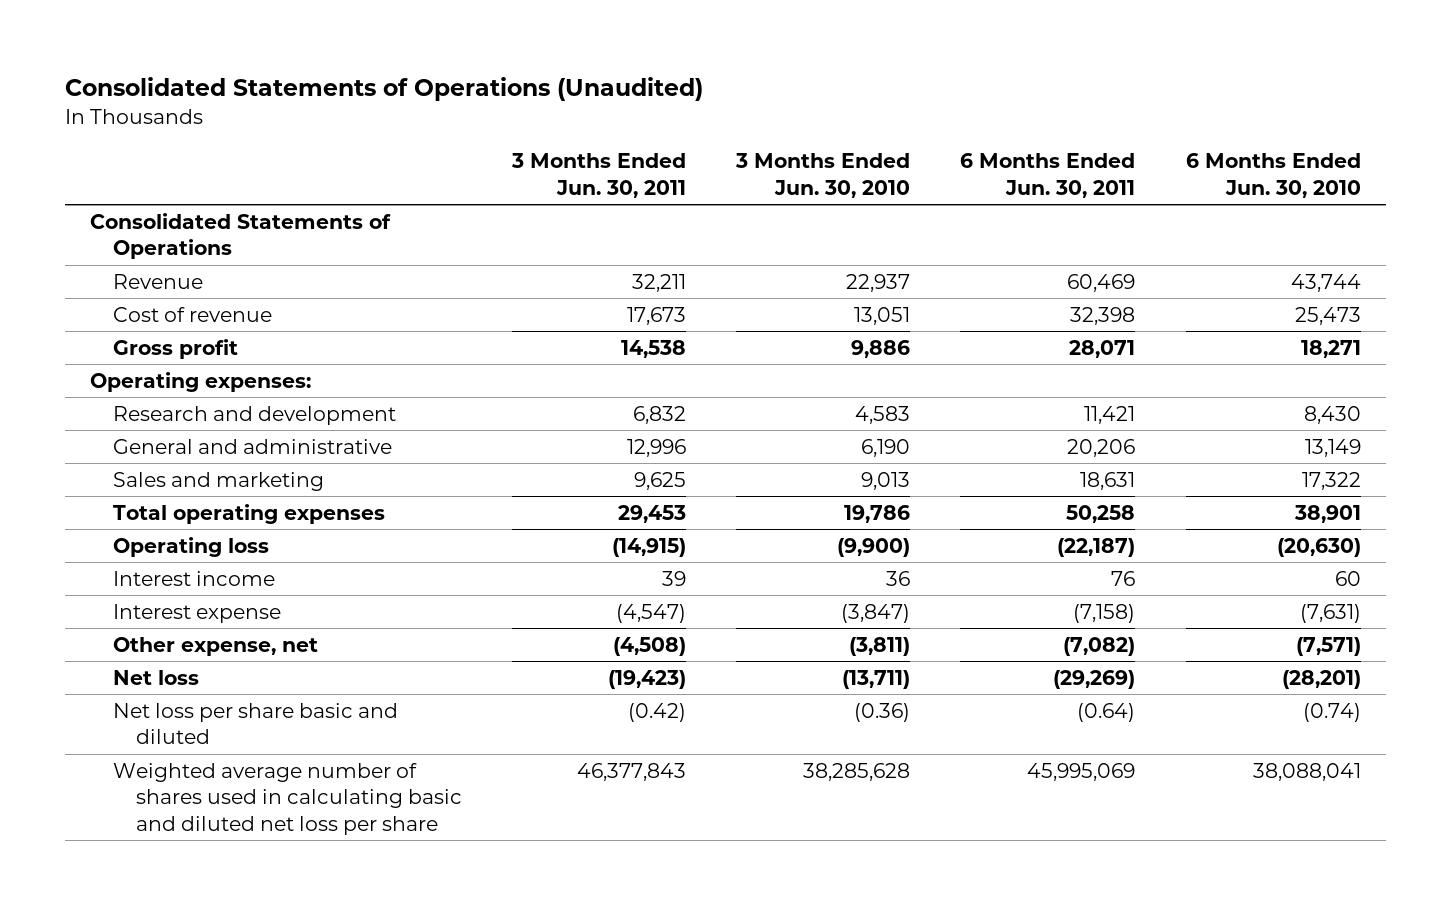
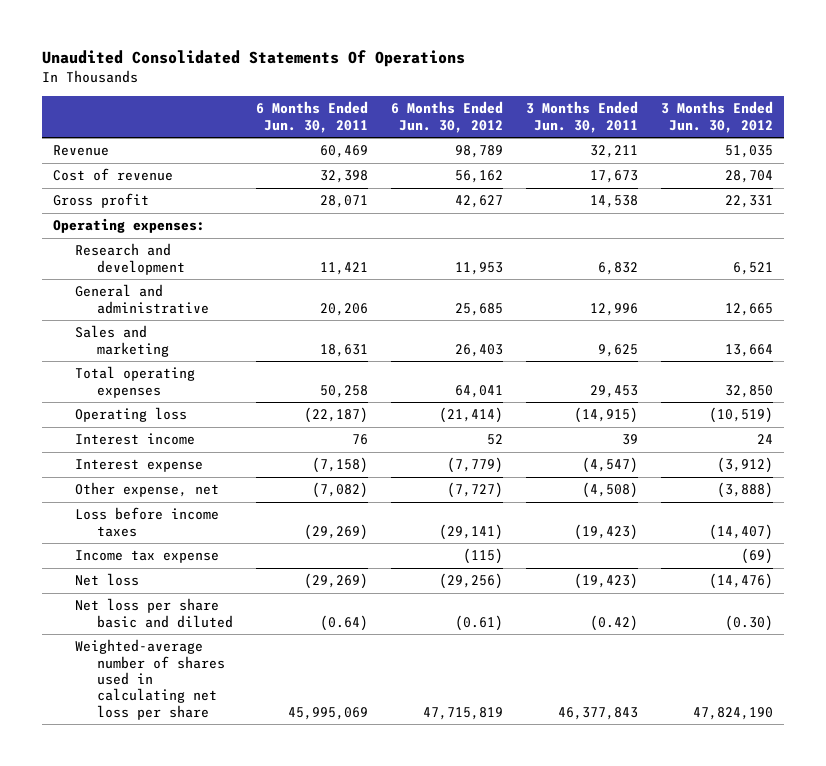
- Consolidated Statements of Operations (Unaudited)
+ Unaudited Consolidated Statements Of Operations
- | 3 Months Ended Jun. 30, 2011 | 3 Months Ended Jun. 30, 2010 | 6 Months Ended Jun. 30, 2011 | 6 Months Ended Jun. 30, 2010
+ | 6 Months Ended Jun. 30, 2011 | 6 Months Ended Jun. 30, 2012 | 3 Months Ended Jun. 30, 2011 | 3 Months Ended Jun. 30, 2012
- Consolidated Statements of Operations
+ Loss before income taxes | (29,269) | (29,141) | (19,423) | (14,407)
+ Income tax expense | | (115) | | (69)
- Weighted average number of shares used in calculating basic and diluted net loss per share | 46,377,843 | 38,285,628 | 45,995,069 | 38,088,041
+ Weighted-average number of shares used in calculating net loss per share | 45,995,069 | 47,715,819 | 46,377,843 | 47,824,190

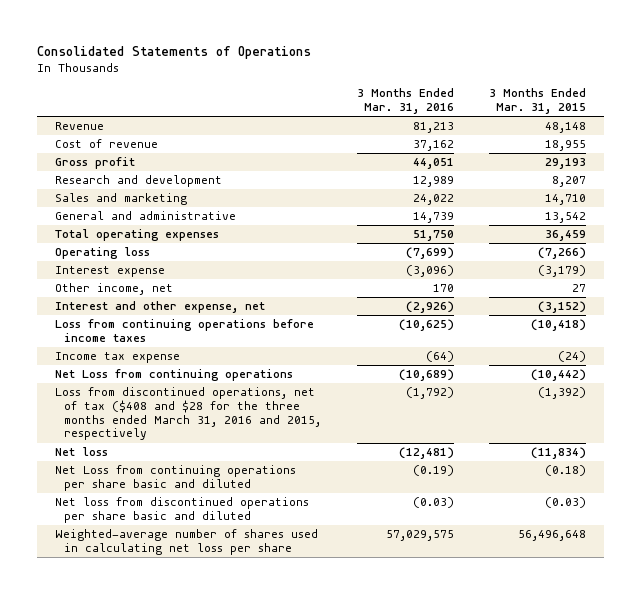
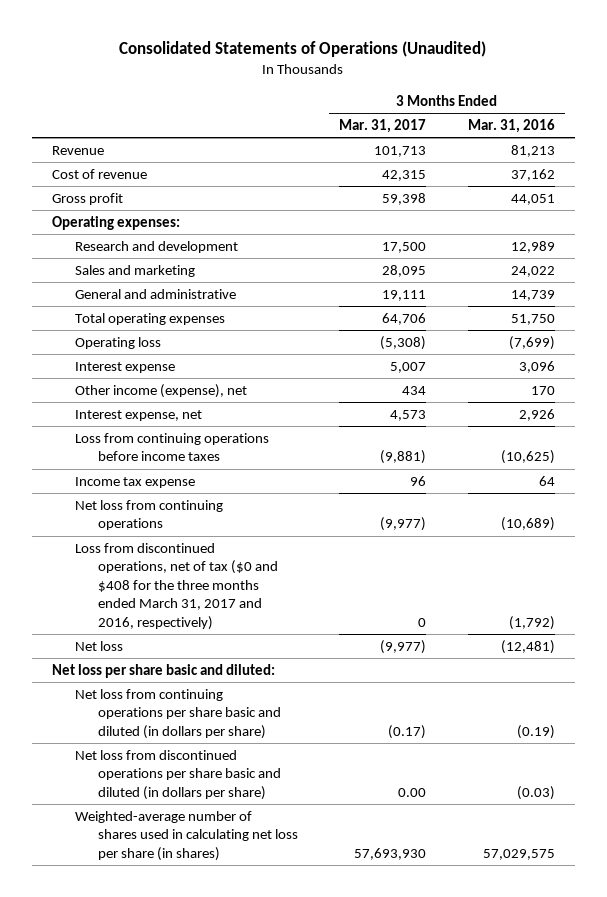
- Consolidated Statements of Operations
+ Consolidated Statements of Operations (Unaudited)
- | 3 Months Ended Mar. 31, 2016 | 3 Months Ended Mar. 31, 2015
+ | 3 Months Ended Mar. 31, 2017 | 3 Months Ended Mar. 31, 2016
+ Operating expenses:
- Interest expense | (3,096) | (3,179)
- Other income, net | 170 | 27
- Interest and other expense, net | (2,926) | (3,152)
+ Interest expense | 5,007 | 3,096
+ Other income (expense), net | 434 | 170
+ Interest expense, net | 4,573 | 2,926
- Income tax expense | (64) | (24)
- Net Loss from continuing operations | (10,689) | (10,442)
- Loss from discontinued operations, net of tax ($408 and $28 for the three months ended March 31, 2016 and 2015, respectively | (1,792) | (1,392)
+ Income tax expense | 96 | 64
+ Net loss from continuing operations | (9,977) | (10,689)
+ Loss from discontinued operations, net of tax ($0 and $408 for the three months ended March 31, 2017 and 2016, respectively) | 0 | (1,792)
- Net Loss from continuing operations per share basic and diluted | (0.19) | (0.18)
- Net loss from discontinued operations per share basic and diluted | (0.03) | (0.03)
- Weighted-average number of shares used in calculating net loss per share | 57,029,575 | 56,496,648
+ Net loss per share basic and diluted:
+ Net loss from continuing operations per share basic and diluted (in dollars per share) | (0.17) | (0.19)
+ Net loss from discontinued operations per share basic and diluted (in dollars per share) | 0.00 | (0.03)
+ Weighted-average number of shares used in calculating net loss per share (in shares) | 57,693,930 | 57,029,575

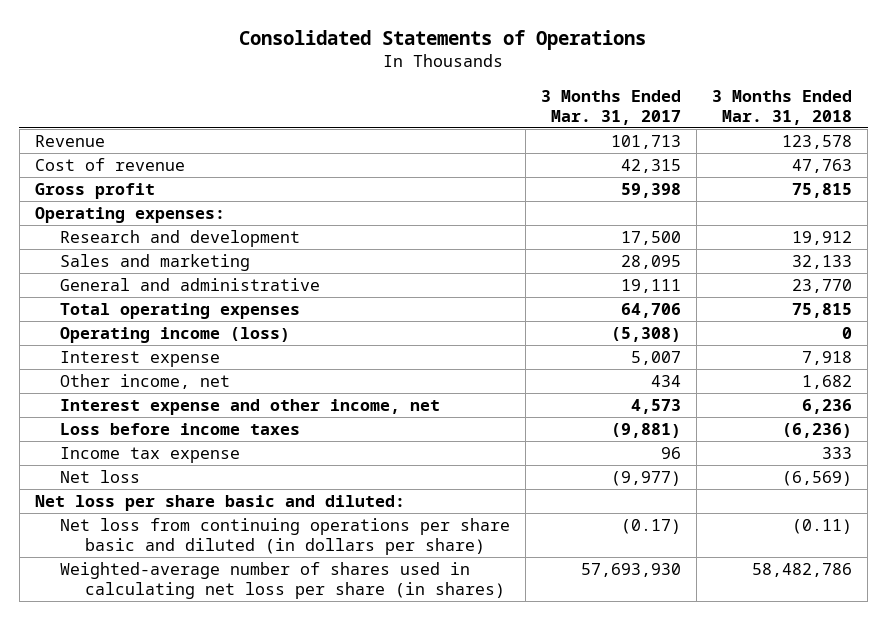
- Consolidated Statements of Operations (Unaudited)
+ Consolidated Statements of Operations
- | 3 Months Ended Mar. 31, 2017 | 3 Months Ended Mar. 31, 2016
+ | 3 Months Ended Mar. 31, 2017 | 3 Months Ended Mar. 31, 2018
- Operating loss | (5,308) | (7,699)
+ Operating income (loss) | (5,308) | 0
- Other income (expense), net | 434 | 170
- Interest expense, net | 4,573 | 2,926
- Loss from continuing operations before income taxes | (9,881) | (10,625)
+ Other income, net | 434 | 1,682
+ Interest expense and other income, net | 4,573 | 6,236
+ Loss before income taxes | (9,881) | (6,236)
- Net loss from continuing operations | (9,977) | (10,689)
- Loss from discontinued operations, net of tax ($0 and $408 for the three months ended March 31, 2017 and 2016, respectively) | 0 | (1,792)
- Net loss from discontinued operations per share basic and diluted (in dollars per share) | 0.00 | (0.03)

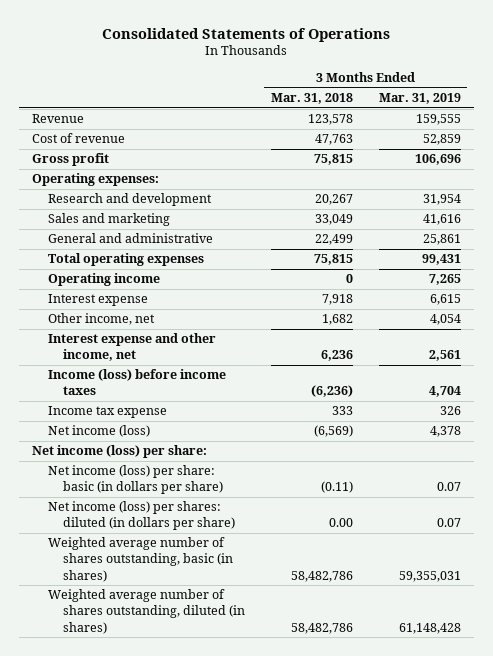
- | 3 Months Ended Mar. 31, 2017 | 3 Months Ended Mar. 31, 2018
+ | 3 Months Ended Mar. 31, 2018 | 3 Months Ended Mar. 31, 2019
- Research and development | 17,500 | 19,912
- Sales and marketing | 28,095 | 32,133
- General and administrative | 19,111 | 23,770
+ Research and development | 20,267 | 31,954
+ Sales and marketing | 33,049 | 41,616
+ General and administrative | 22,499 | 25,861
- Operating income (loss) | (5,308) | 0
+ Operating income | 0 | 7,265
- Loss before income taxes | (9,881) | (6,236)
+ Income (loss) before income taxes | (6,236) | 4,704
- Net loss | (9,977) | (6,569)
- Net loss per share basic and diluted:
- Net loss from continuing operations per share basic and diluted (in dollars per share) | (0.17) | (0.11)
- Weighted-average number of shares used in calculating net loss per share (in shares) | 57,693,930 | 58,482,786
+ Net income (loss) | (6,569) | 4,378
+ Net income (loss) per share:
+ Net income (loss) per share: basic (in dollars per share) | (0.11) | 0.07
+ Net income (loss) per shares: diluted (in dollars per share) | 0.00 | 0.07
+ Weighted average number of shares outstanding, basic (in shares) | 58,482,786 | 59,355,031
+ Weighted average number of shares outstanding, diluted (in shares) | 58,482,786 | 61,148,428

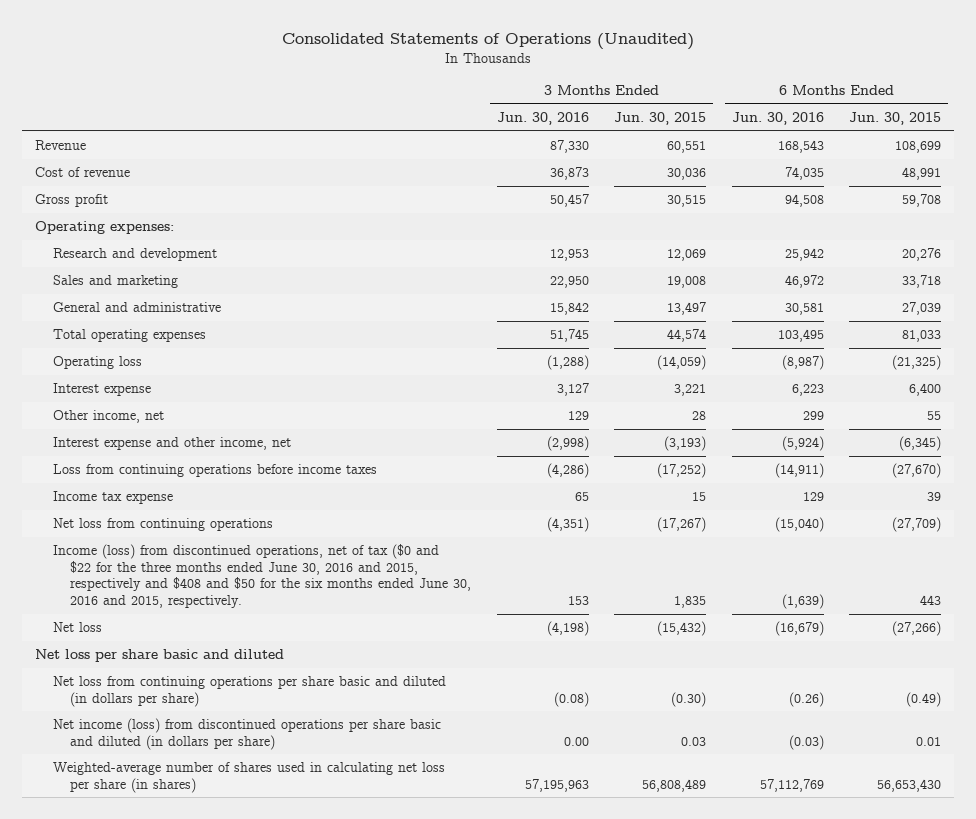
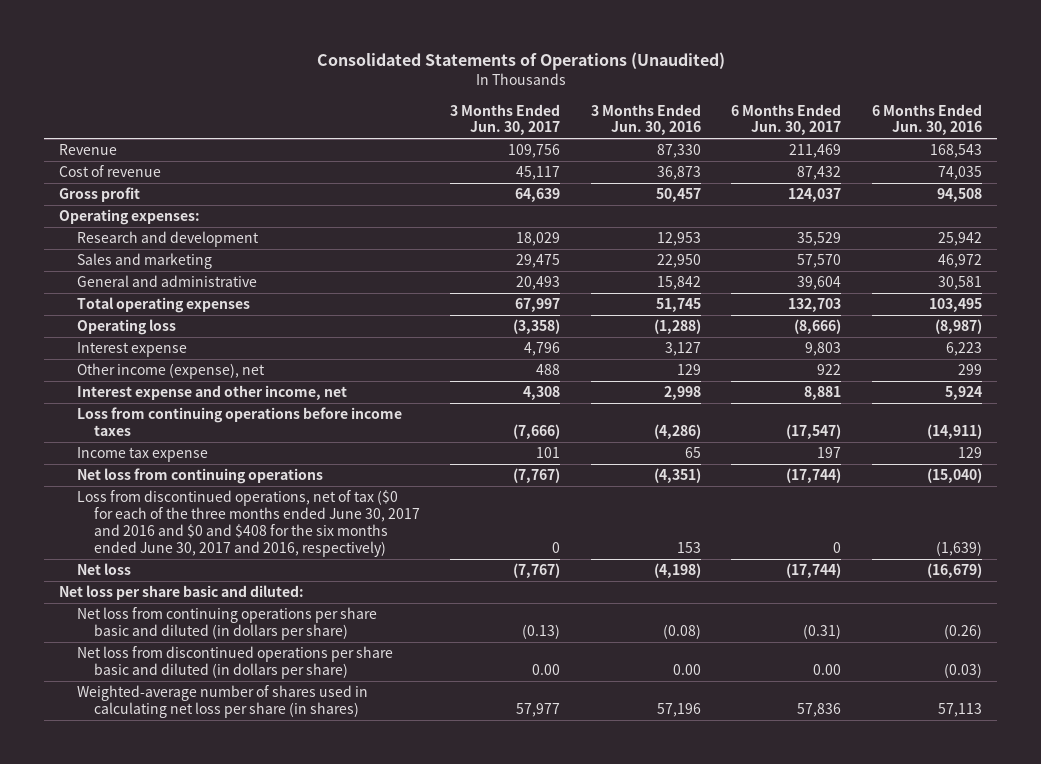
- | 3 Months Ended Jun. 30, 2016 | 3 Months Ended Jun. 30, 2015 | 6 Months Ended Jun. 30, 2016 | 6 Months Ended Jun. 30, 2015
+ | 3 Months Ended Jun. 30, 2017 | 3 Months Ended Jun. 30, 2016 | 6 Months Ended Jun. 30, 2017 | 6 Months Ended Jun. 30, 2016
- Other income, net | 129 | 28 | 299 | 55
- Interest expense and other income, net | (2,998) | (3,193) | (5,924) | (6,345)
+ Other income (expense), net | 488 | 129 | 922 | 299
+ Interest expense and other income, net | 4,308 | 2,998 | 8,881 | 5,924
- Income (loss) from discontinued operations, net of tax ($0 and $22 for the three months ended June 30, 2016 and 2015, respectively and $408 and $50 for the six months ended June 30, 2016 and 2015, respectively. | 153 | 1,835 | (1,639) | 443
+ Loss from discontinued operations, net of tax ($0 for each of the three months ended June 30, 2017 and 2016 and $0 and $408 for the six months ended June 30, 2017 and 2016, respectively) | 0 | 153 | 0 | (1,639)
- Net loss per share basic and diluted
+ Net loss per share basic and diluted:
- Net income (loss) from discontinued operations per share basic and diluted (in dollars per share) | 0.00 | 0.03 | (0.03) | 0.01
- Weighted-average number of shares used in calculating net loss per share (in shares) | 57,195,963 | 56,808,489 | 57,112,769 | 56,653,430
+ Net loss from discontinued operations per share basic and diluted (in dollars per share) | 0.00 | 0.00 | 0.00 | (0.03)
+ Weighted-average number of shares used in calculating net loss per share (in shares) | 57,977 | 57,196 | 57,836 | 57,113

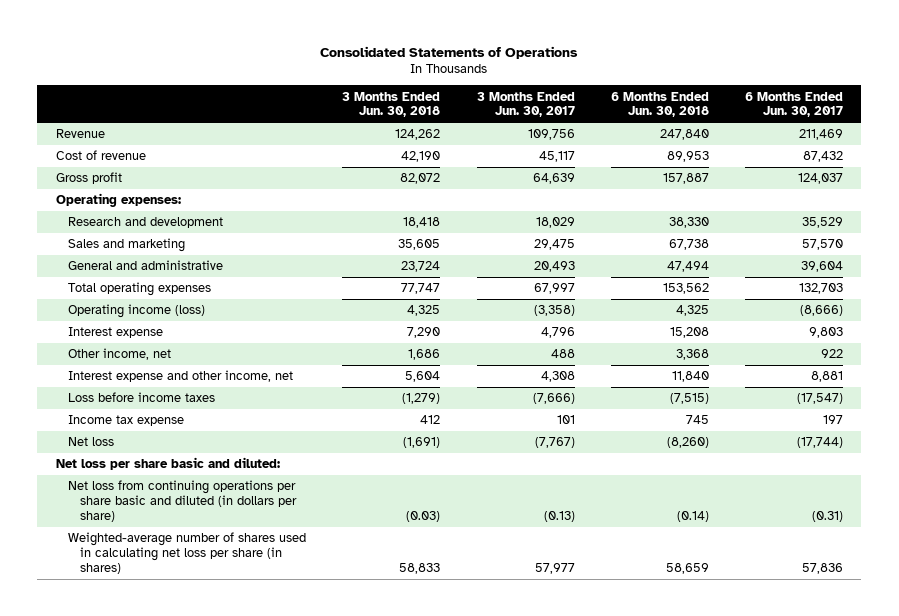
- Consolidated Statements of Operations (Unaudited)
+ Consolidated Statements of Operations
- | 3 Months Ended Jun. 30, 2017 | 3 Months Ended Jun. 30, 2016 | 6 Months Ended Jun. 30, 2017 | 6 Months Ended Jun. 30, 2016
+ | 3 Months Ended Jun. 30, 2018 | 3 Months Ended Jun. 30, 2017 | 6 Months Ended Jun. 30, 2018 | 6 Months Ended Jun. 30, 2017
- Operating loss | (3,358) | (1,288) | (8,666) | (8,987)
+ Operating income (loss) | 4,325 | (3,358) | 4,325 | (8,666)
- Other income (expense), net | 488 | 129 | 922 | 299
+ Other income, net | 1,686 | 488 | 3,368 | 922
- Loss from continuing operations before income taxes | (7,666) | (4,286) | (17,547) | (14,911)
+ Loss before income taxes | (1,279) | (7,666) | (7,515) | (17,547)
- Net loss from continuing operations | (7,767) | (4,351) | (17,744) | (15,040)
- Loss from discontinued operations, net of tax ($0 for each of the three months ended June 30, 2017 and 2016 and $0 and $408 for the six months ended June 30, 2017 and 2016, respectively) | 0 | 153 | 0 | (1,639)
- Net loss from discontinued operations per share basic and diluted (in dollars per share) | 0.00 | 0.00 | 0.00 | (0.03)

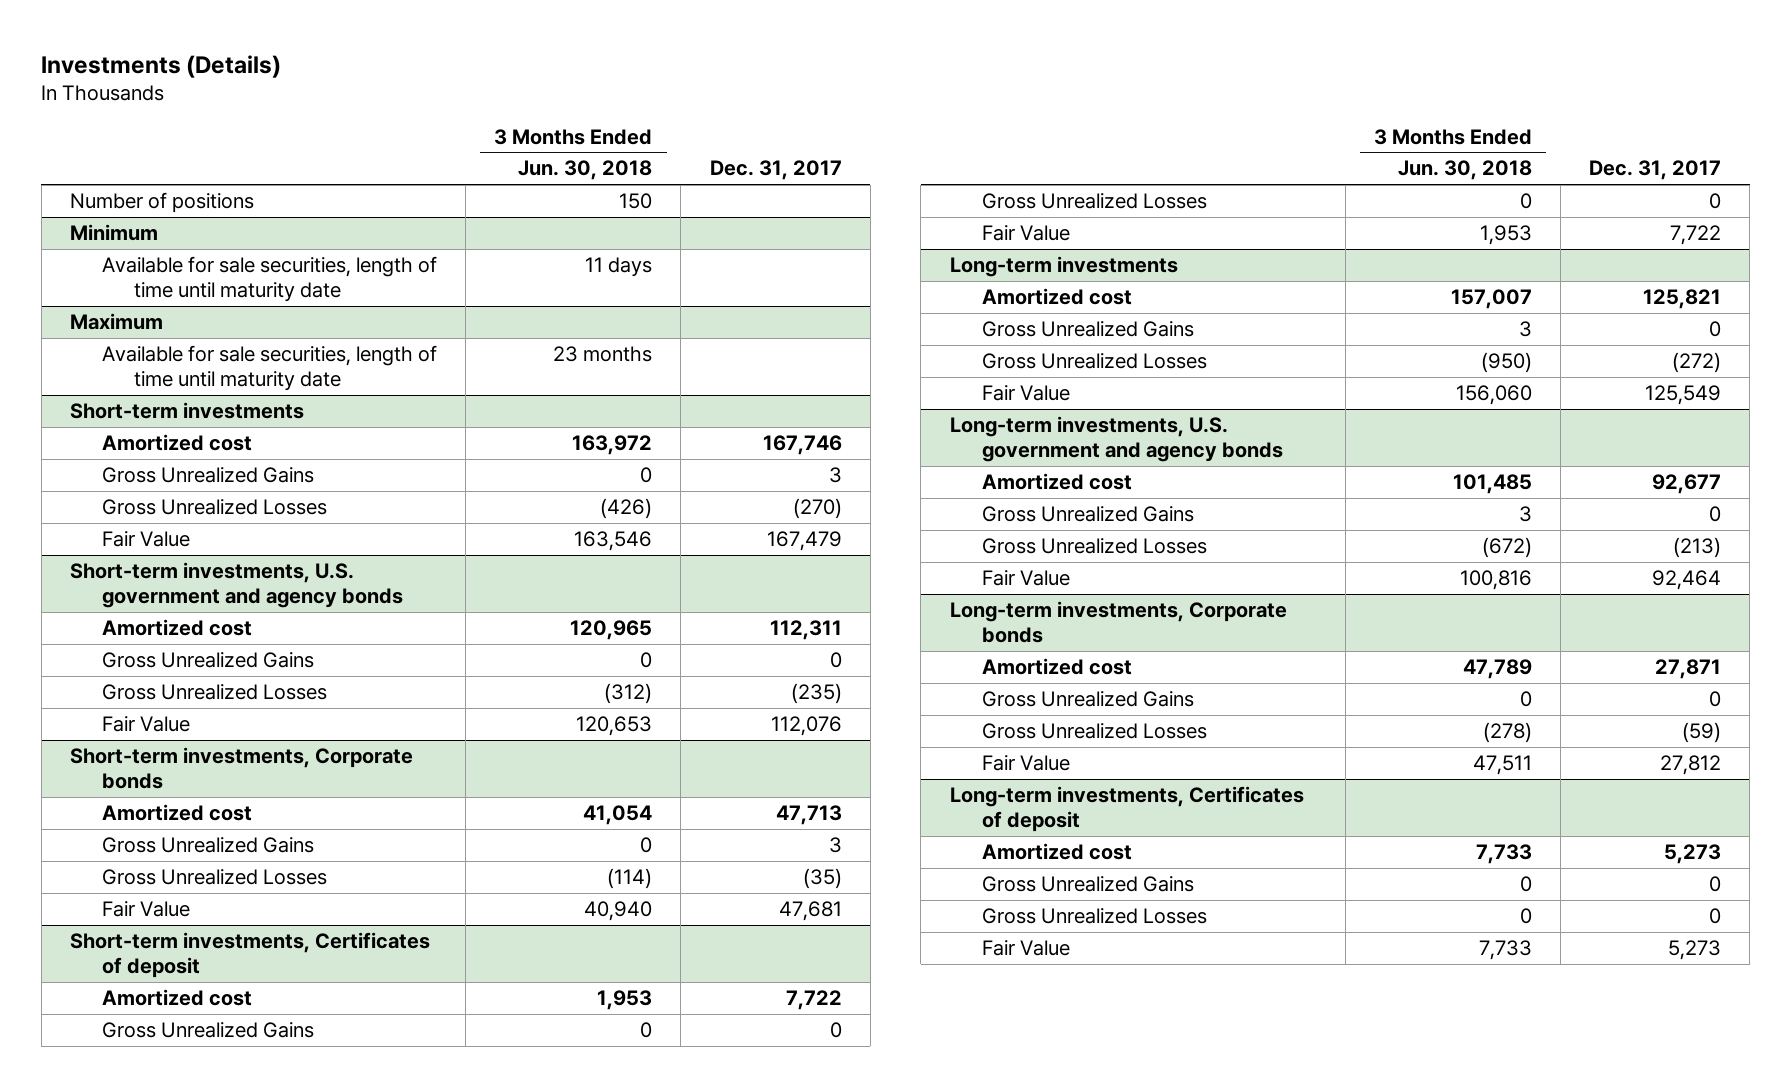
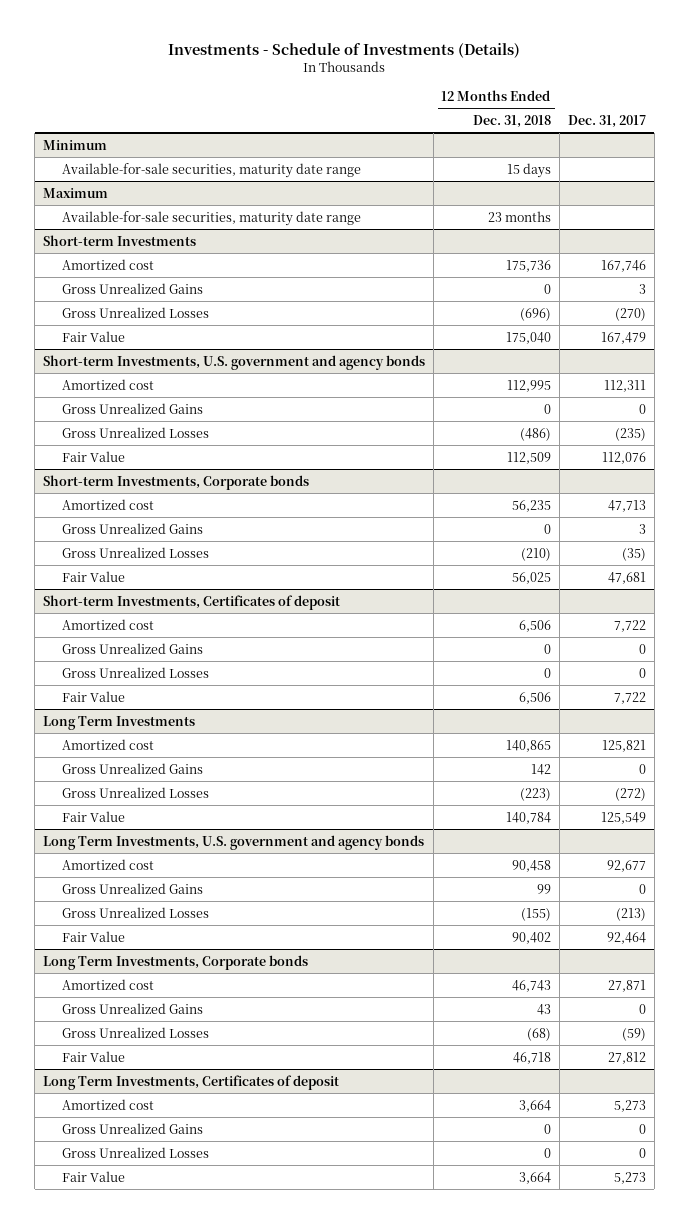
- Investments (Details)
+ Investments - Schedule of Investments (Details)
- | 3 Months Ended Jun. 30, 2018 | Dec. 31, 2017
+ | 12 Months Ended Dec. 31, 2018 | Dec. 31, 2017
- Number of positions | 150 |
@ Minimum
- Available for sale securities, length of time until maturity date | 11 days |
+ Available-for-sale securities, maturity date range | 15 days |
@ Maximum
- Available for sale securities, length of time until maturity date | 23 months |
- Short-term investments
@ Maximum
+ Available-for-sale securities, maturity date range | 23 months |
+ Short-term Investments
- Short-term investments, U.S. government and agency bonds
+ Short-term Investments, U.S. government and agency bonds
- Short-term investments, Corporate bonds
+ Short-term Investments, Corporate bonds
- Short-term investments, Certificates of deposit
+ Short-term Investments, Certificates of deposit
- Long-term investments
+ Long Term Investments
- Long-term investments, U.S. government and agency bonds
+ Long Term Investments, U.S. government and agency bonds
- Long-term investments, Corporate bonds
+ Long Term Investments, Corporate bonds
- Long-term investments, Certificates of deposit
+ Long Term Investments, Certificates of deposit

